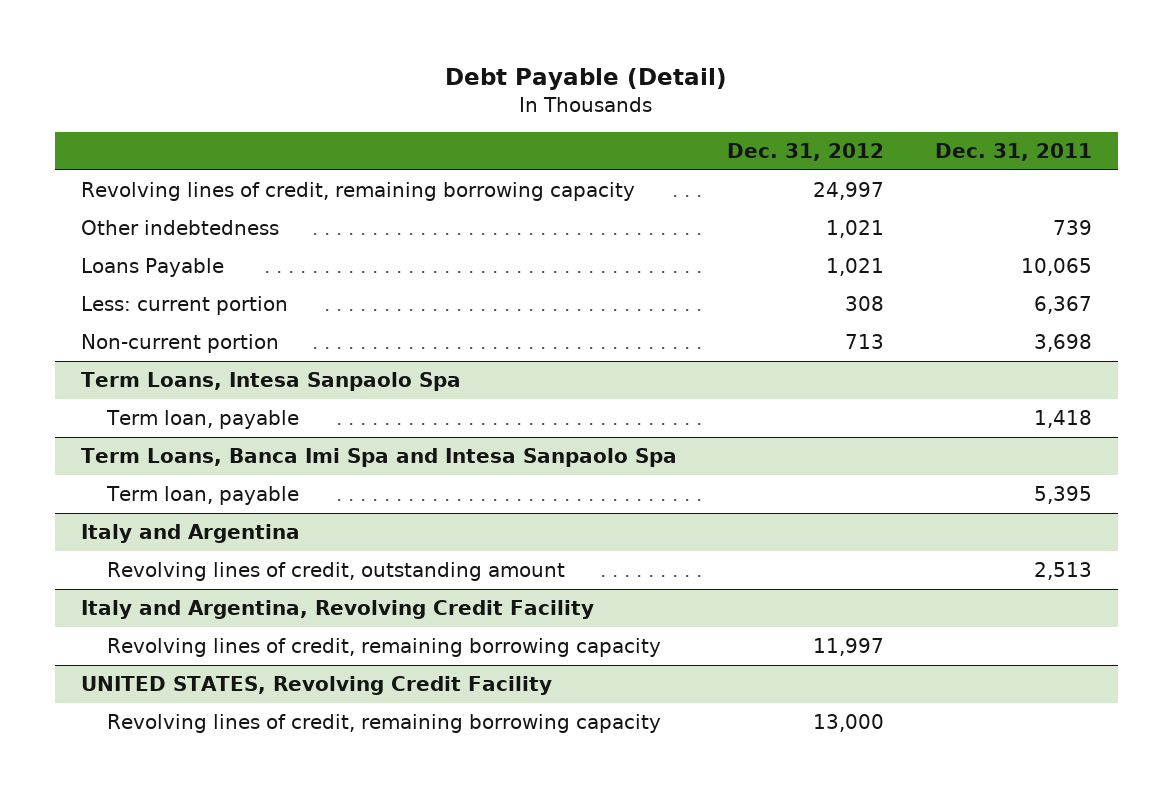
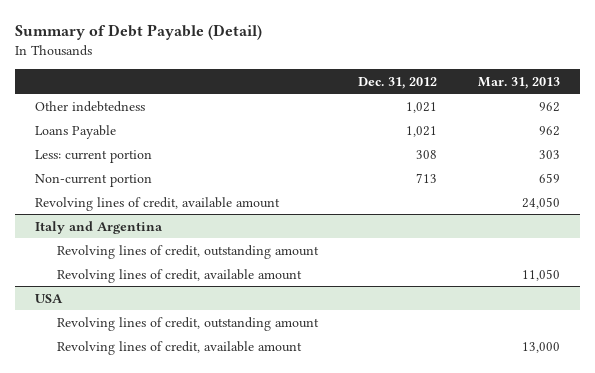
- Debt Payable (Detail)
+ Summary of Debt Payable (Detail)
- | Dec. 31, 2012 | Dec. 31, 2011
+ | Dec. 31, 2012 | Mar. 31, 2013
- Revolving lines of credit, remaining borrowing capacity | 24,997 |
- Term Loans, Intesa Sanpaolo Spa
- Term loan, payable | | 1,418
- Term Loans, Banca Imi Spa and Intesa Sanpaolo Spa
- Term loan, payable | | 5,395
+ Revolving lines of credit, available amount | | 24,050
- Italy and Argentina, Revolving Credit Facility
- Revolving lines of credit, remaining borrowing capacity | 11,997 |
- UNITED STATES, Revolving Credit Facility
- Revolving lines of credit, remaining borrowing capacity | 13,000 |
@ Italy and Argentina
+ Revolving lines of credit, available amount | | 11,050
+ USA
+ Revolving lines of credit, outstanding amount
+ Revolving lines of credit, available amount | | 13,000

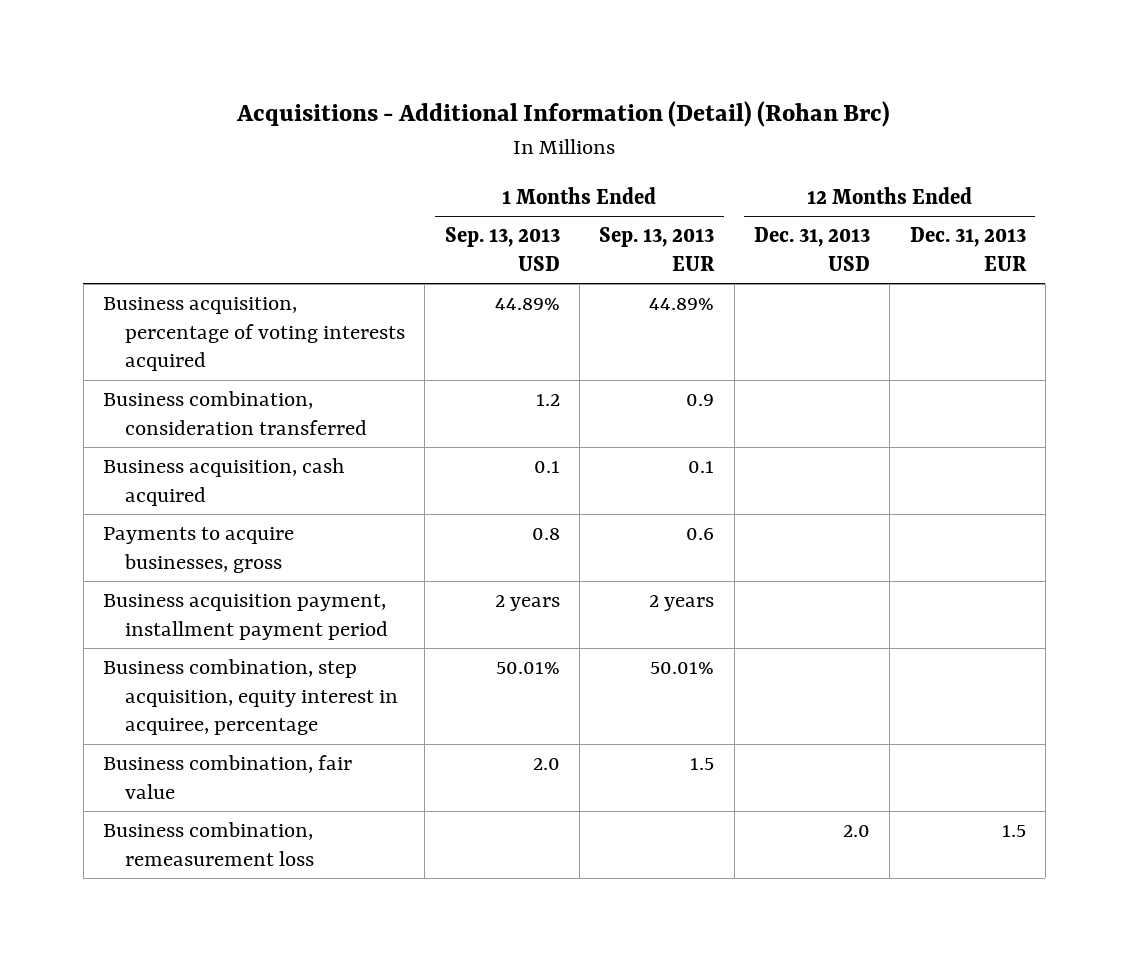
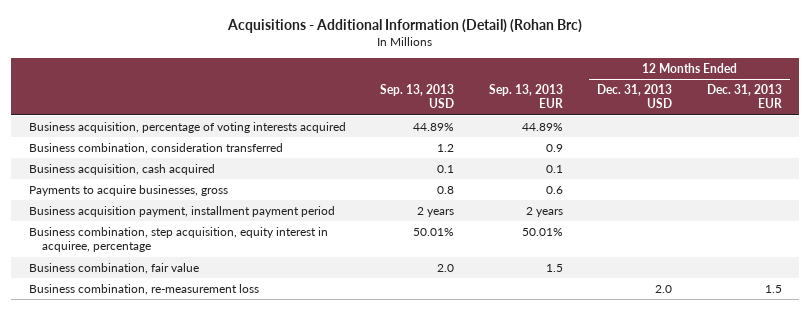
- | 1 Months Ended Sep. 13, 2013 USD | 1 Months Ended Sep. 13, 2013 EUR | 12 Months Ended Dec. 31, 2013 USD | 12 Months Ended Dec. 31, 2013 EUR
+ | Sep. 13, 2013 USD | Sep. 13, 2013 EUR | 12 Months Ended Dec. 31, 2013 USD | 12 Months Ended Dec. 31, 2013 EUR
- Business combination, remeasurement loss | | | 2.0 | 1.5
+ Business combination, re-measurement loss | | | 2.0 | 1.5

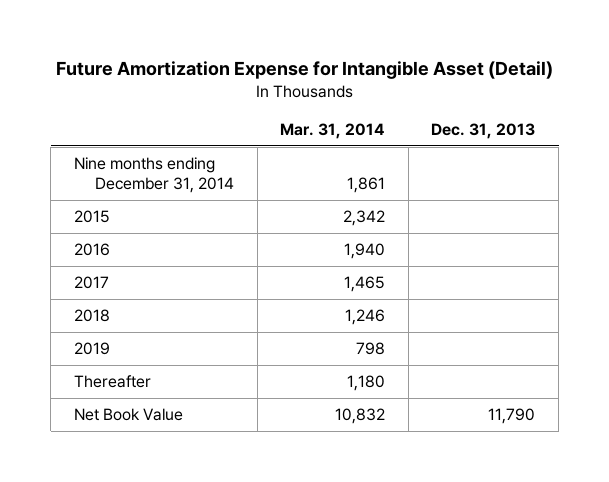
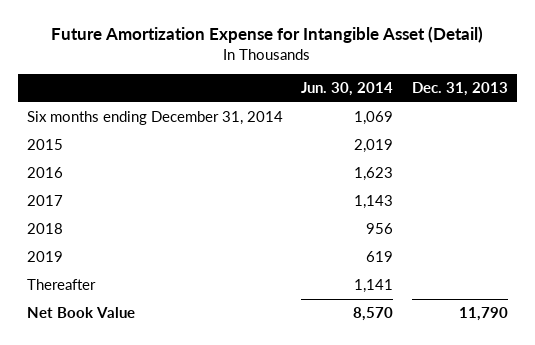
- | Mar. 31, 2014 | Dec. 31, 2013
+ | Jun. 30, 2014 | Dec. 31, 2013
- Nine months ending December 31, 2014 | 1,861 |
+ Six months ending December 31, 2014 | 1,069 |

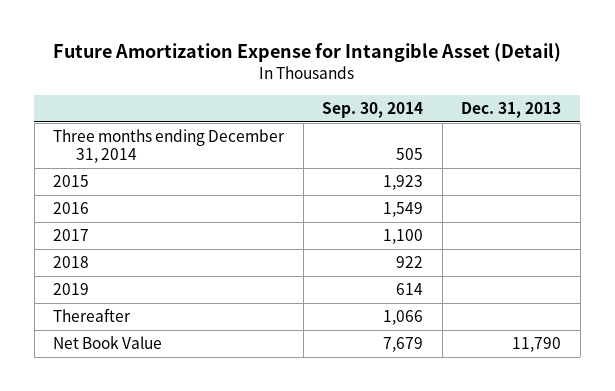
- | Jun. 30, 2014 | Dec. 31, 2013
+ | Sep. 30, 2014 | Dec. 31, 2013
- Six months ending December 31, 2014 | 1,069 |
+ Three months ending December 31, 2014 | 505 |

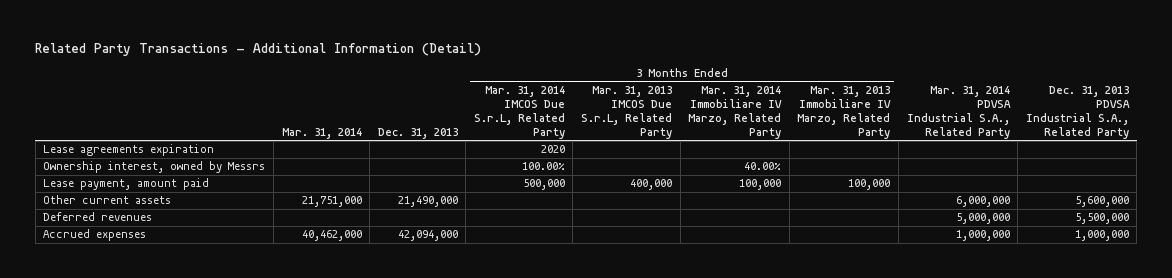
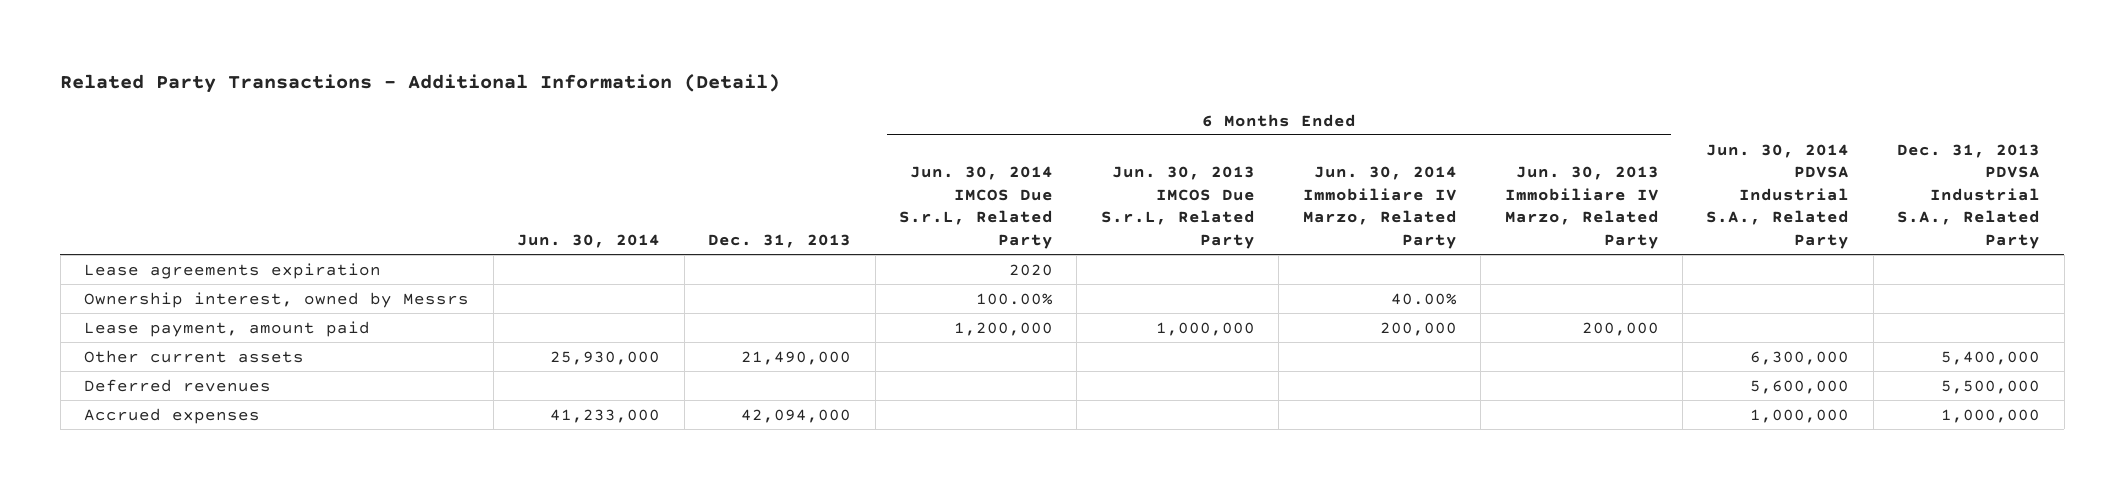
- | Mar. 31, 2014 | Dec. 31, 2013 | 3 Months Ended Mar. 31, 2014 IMCOS Due S.r.L, Related Party | 3 Months Ended Mar. 31, 2013 IMCOS Due S.r.L, Related Party | 3 Months Ended Mar. 31, 2014 Immobiliare IV Marzo, Related Party | 3 Months Ended Mar. 31, 2013 Immobiliare IV Marzo, Related Party | Mar. 31, 2014 PDVSA Industrial S.A., Related Party | Dec. 31, 2013 PDVSA Industrial S.A., Related Party
+ | Jun. 30, 2014 | Dec. 31, 2013 | 6 Months Ended Jun. 30, 2014 IMCOS Due S.r.L, Related Party | 6 Months Ended Jun. 30, 2013 IMCOS Due S.r.L, Related Party | 6 Months Ended Jun. 30, 2014 Immobiliare IV Marzo, Related Party | 6 Months Ended Jun. 30, 2013 Immobiliare IV Marzo, Related Party | Jun. 30, 2014 PDVSA Industrial S.A., Related Party | Dec. 31, 2013 PDVSA Industrial S.A., Related Party
- Other current assets | 21,751,000 | 21,490,000 | | | | | 6,000,000 | 5,600,000
+ Other current assets | 25,930,000 | 21,490,000 | | | | | 6,300,000 | 5,400,000

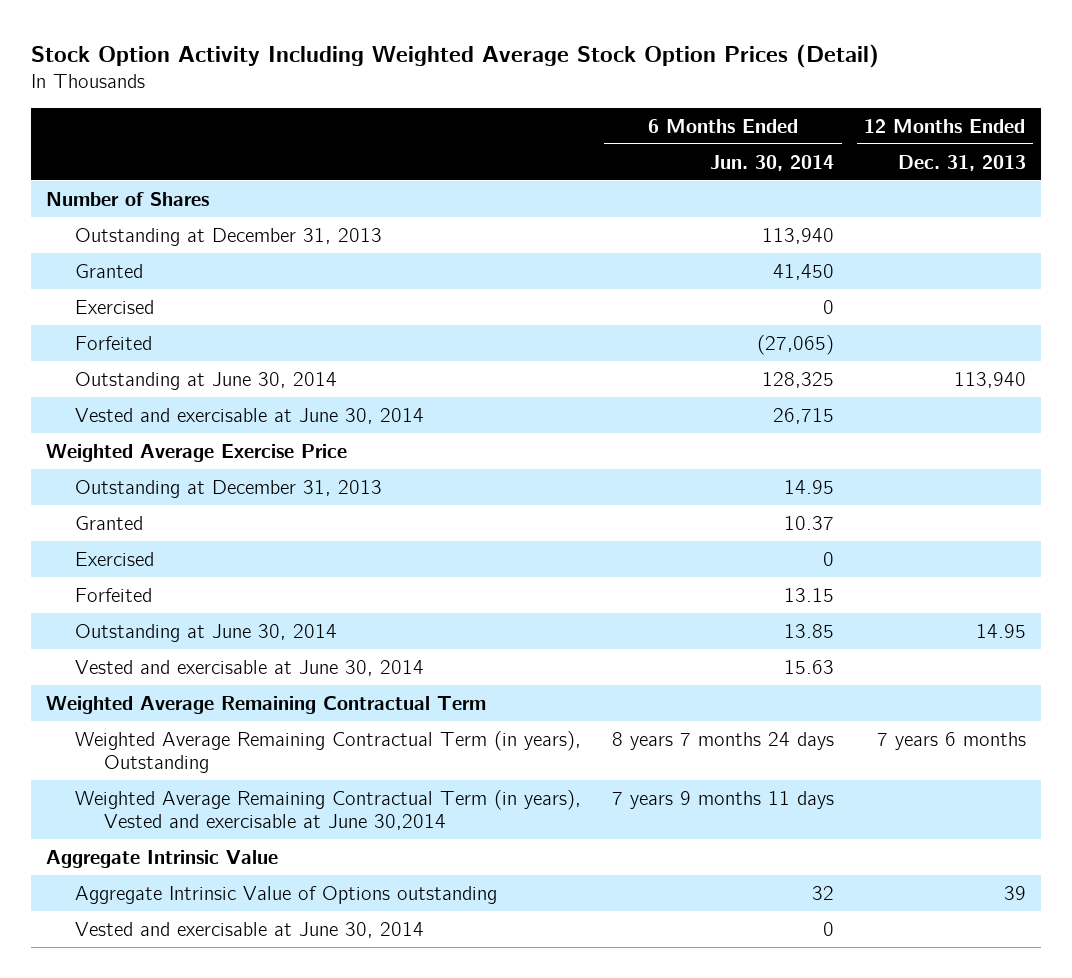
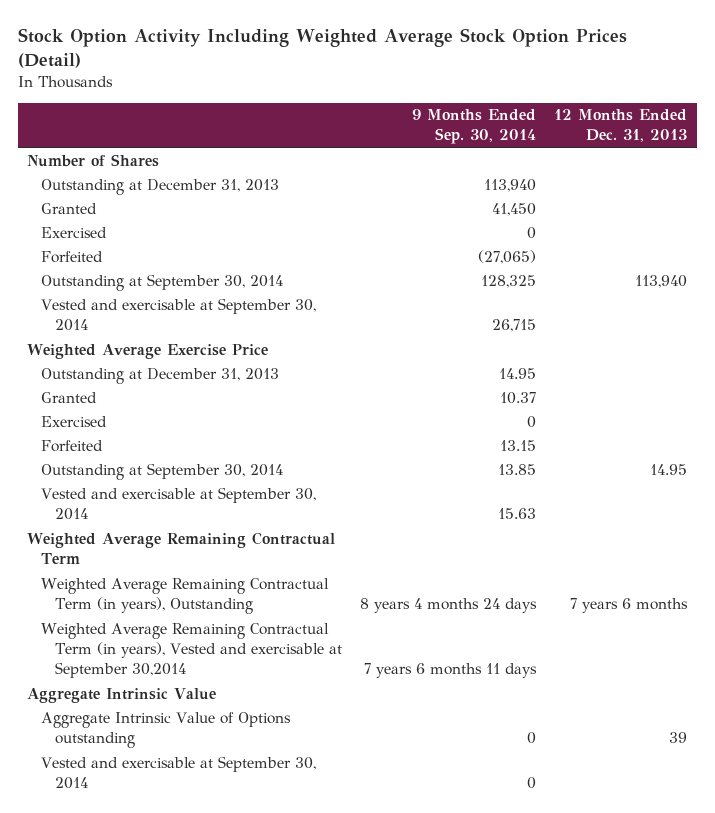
- | 6 Months Ended Jun. 30, 2014 | 12 Months Ended Dec. 31, 2013
+ | 9 Months Ended Sep. 30, 2014 | 12 Months Ended Dec. 31, 2013
- Outstanding at June 30, 2014 | 128,325 | 113,940
- Vested and exercisable at June 30, 2014 | 26,715 |
+ Outstanding at September 30, 2014 | 128,325 | 113,940
+ Vested and exercisable at September 30, 2014 | 26,715 |
- Outstanding at June 30, 2014 | 13.85 | 14.95
- Vested and exercisable at June 30, 2014 | 15.63 |
+ Outstanding at September 30, 2014 | 13.85 | 14.95
+ Vested and exercisable at September 30, 2014 | 15.63 |
- Weighted Average Remaining Contractual Term (in years), Vested and exercisable at June 30,2014 | 7 years 9 months 11 days |
+ Weighted Average Remaining Contractual Term (in years), Vested and exercisable at September 30,2014 | 7 years 6 months 11 days |
- Vested and exercisable at June 30, 2014 | 0 |
+ Vested and exercisable at September 30, 2014 | 0 |

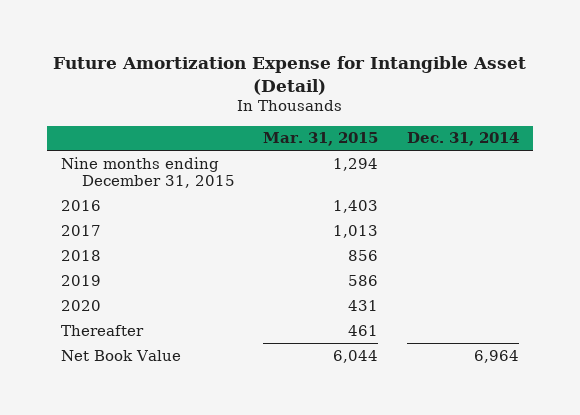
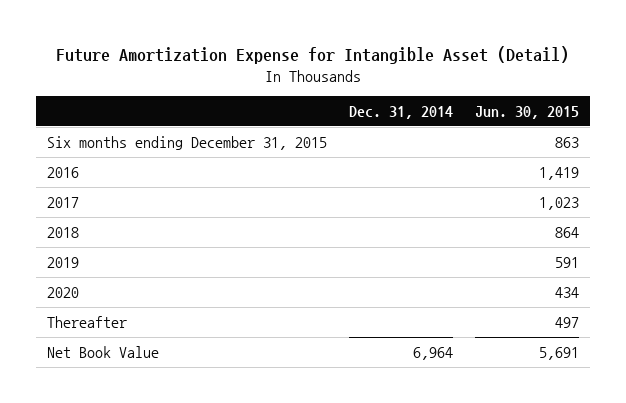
- | Mar. 31, 2015 | Dec. 31, 2014
+ | Dec. 31, 2014 | Jun. 30, 2015
- Nine months ending December 31, 2015 | 1,294 |
+ Six months ending December 31, 2015 | | 863

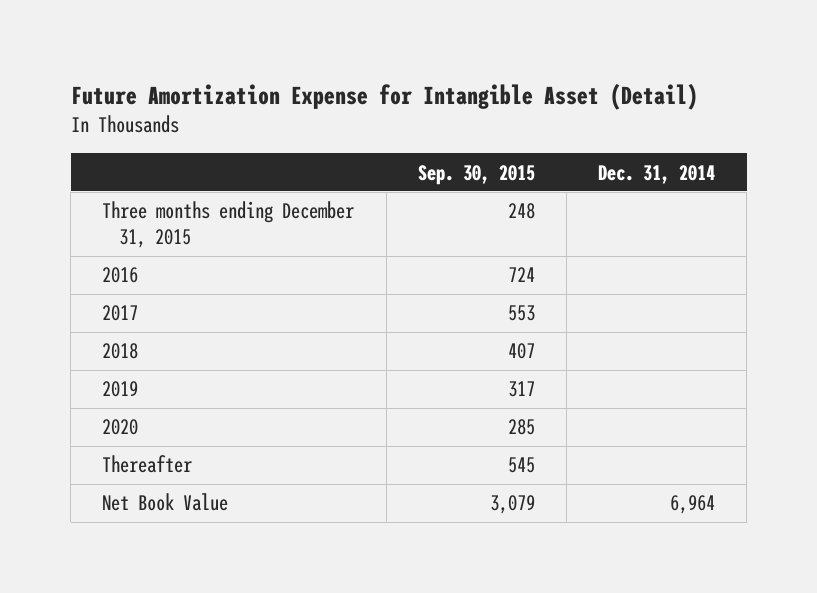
- | Dec. 31, 2014 | Jun. 30, 2015
+ | Sep. 30, 2015 | Dec. 31, 2014
- Six months ending December 31, 2015 | | 863
+ Three months ending December 31, 2015 | 248 |

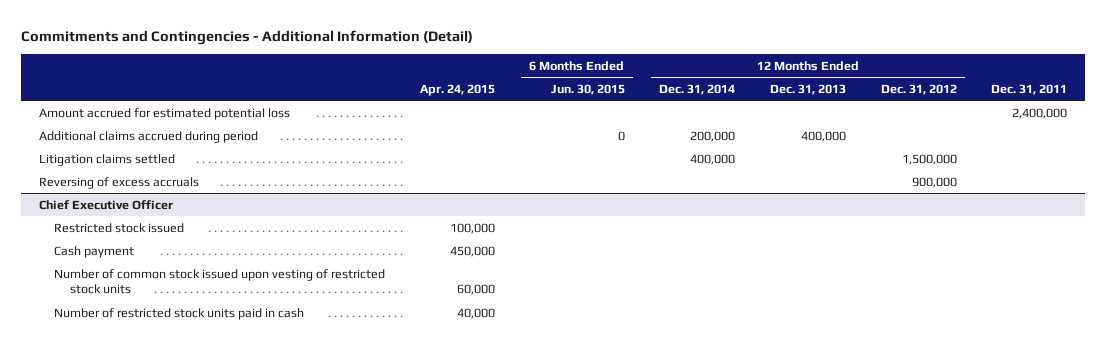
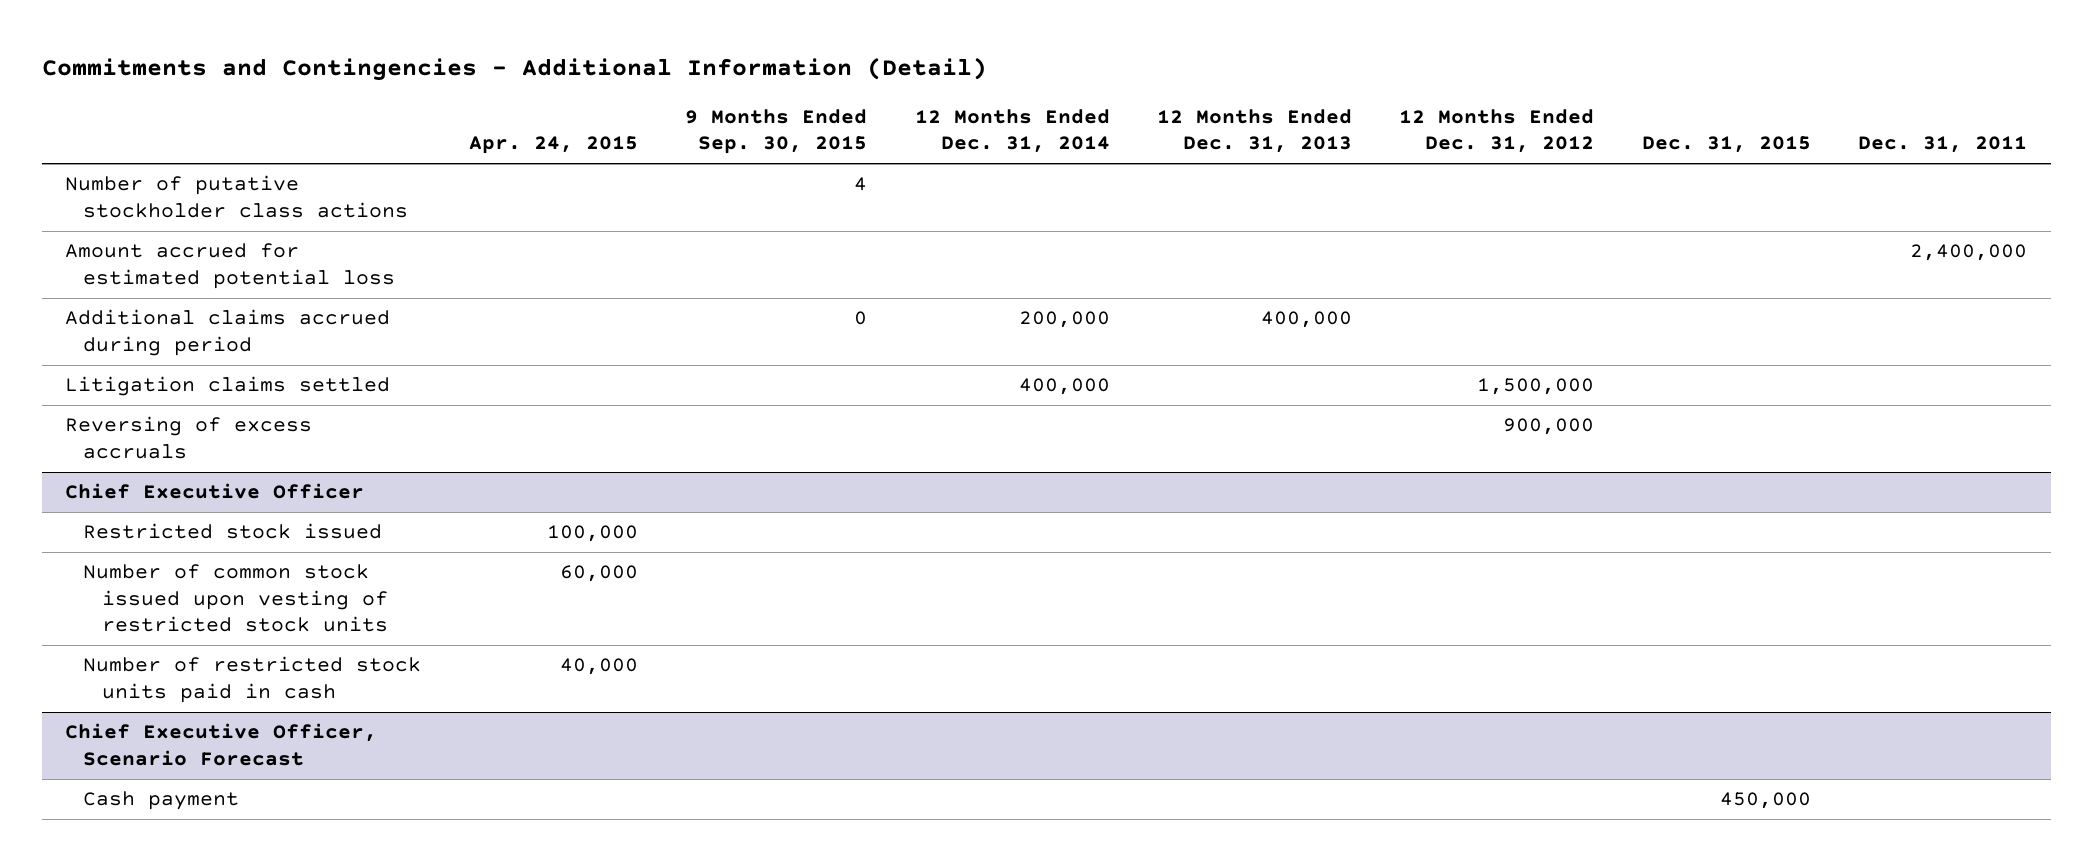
- | Apr. 24, 2015 | 6 Months Ended Jun. 30, 2015 | 12 Months Ended Dec. 31, 2014 | 12 Months Ended Dec. 31, 2013 | 12 Months Ended Dec. 31, 2012 | Dec. 31, 2011
+ | Apr. 24, 2015 | 9 Months Ended Sep. 30, 2015 | 12 Months Ended Dec. 31, 2014 | 12 Months Ended Dec. 31, 2013 | 12 Months Ended Dec. 31, 2012 | Dec. 31, 2015 | Dec. 31, 2011
+ Number of putative stockholder class actions | | 4 | | | | |
@ Chief Executive Officer
- Cash payment | 450,000 | | | | |
+ Chief Executive Officer, Scenario Forecast
+ Cash payment | | | | | | 450,000 |

